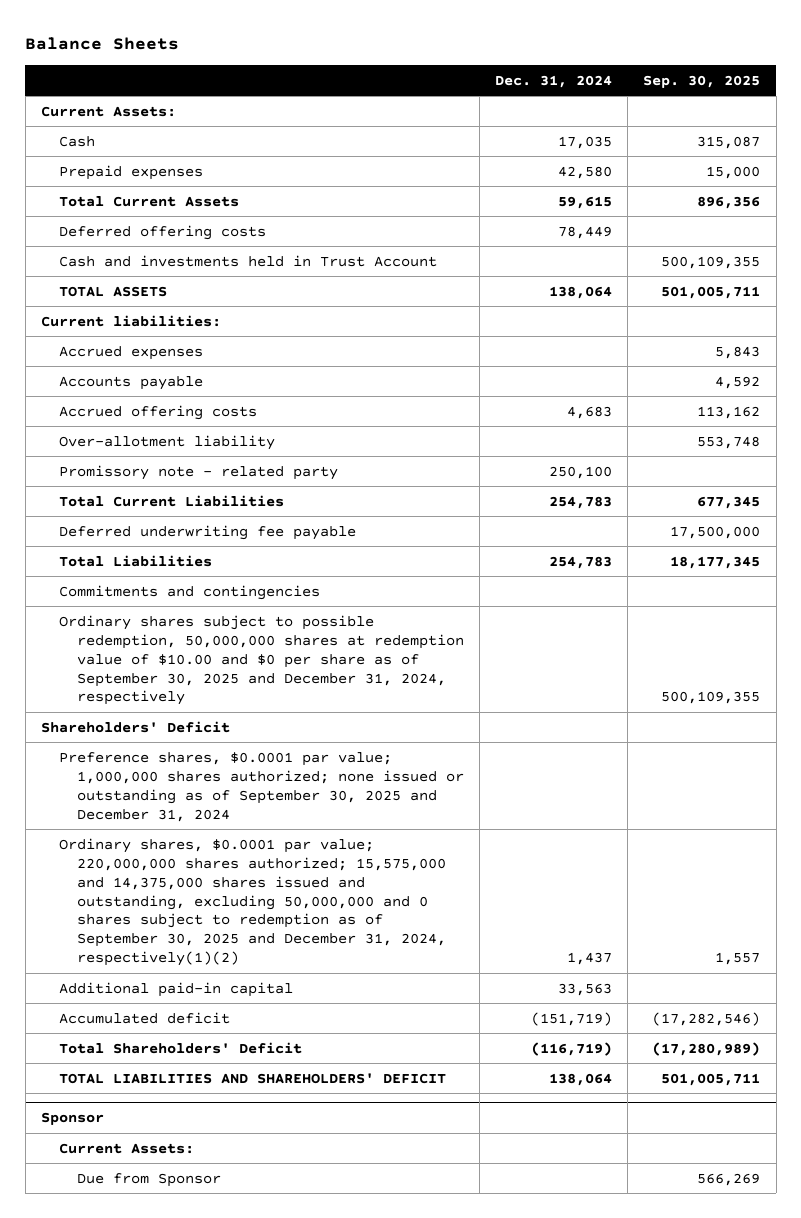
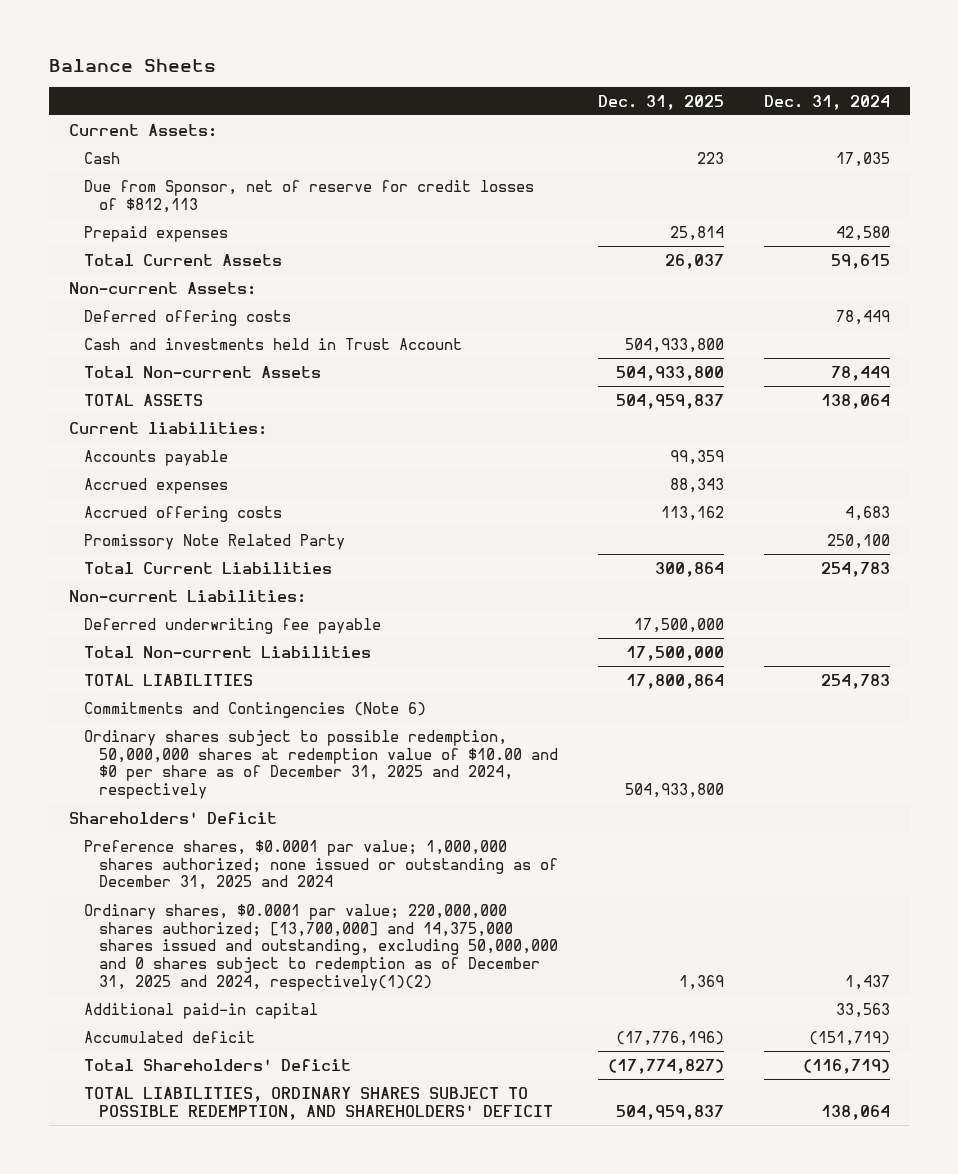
- | Dec. 31, 2024 | Sep. 30, 2025
+ | Dec. 31, 2025 | Dec. 31, 2024
+ Due from Sponsor, net of reserve for credit losses of $812,113
+ Non-current Assets:
+ Total Non-current Assets | 504,933,800 | 78,449
moved down: Accrued expenses | 88,343 |
- Over-allotment liability | | 553,748
- Promissory note - related party | 250,100 |
+ Promissory Note Related Party | | 250,100
+ Non-current Liabilities:
- Total Liabilities | 254,783 | 18,177,345
- Commitments and contingencies
- Ordinary shares subject to possible redemption, 50,000,000 shares at redemption value of $10.00 and $0 per share as of September 30, 2025 and December 31, 2024, respectively | | 500,109,355
+ Total Non-current Liabilities | 17,500,000 |
+ TOTAL LIABILITIES | 17,800,864 | 254,783
+ Commitments and Contingencies (Note 6)
+ Ordinary shares subject to possible redemption, 50,000,000 shares at redemption value of $10.00 and $0 per share as of December 31, 2025 and 2024, respectively | 504,933,800 |
- Preference shares, $0.0001 par value; 1,000,000 shares authorized; none issued or outstanding as of September 30, 2025 and December 31, 2024
- Ordinary shares, $0.0001 par value; 220,000,000 shares authorized; 15,575,000 and 14,375,000 shares issued and outstanding, excluding 50,000,000 and 0 shares subject to redemption as of September 30, 2025 and December 31, 2024, respectively(1)(2) | 1,437 | 1,557
+ Preference shares, $0.0001 par value; 1,000,000 shares authorized; none issued or outstanding as of December 31, 2025 and 2024
+ Ordinary shares, $0.0001 par value; 220,000,000 shares authorized; [13,700,000] and 14,375,000 shares issued and outstanding, excluding 50,000,000 and 0 shares subject to redemption as of December 31, 2025 and 2024, respectively(1)(2) | 1,369 | 1,437
- TOTAL LIABILITIES AND SHAREHOLDERS' DEFICIT | 138,064 | 501,005,711
- Sponsor
- Current Assets:
- Due from Sponsor | | 566,269
+ TOTAL LIABILITIES, ORDINARY SHARES SUBJECT TO POSSIBLE REDEMPTION, AND SHAREHOLDERS' DEFICIT | 504,959,837 | 138,064

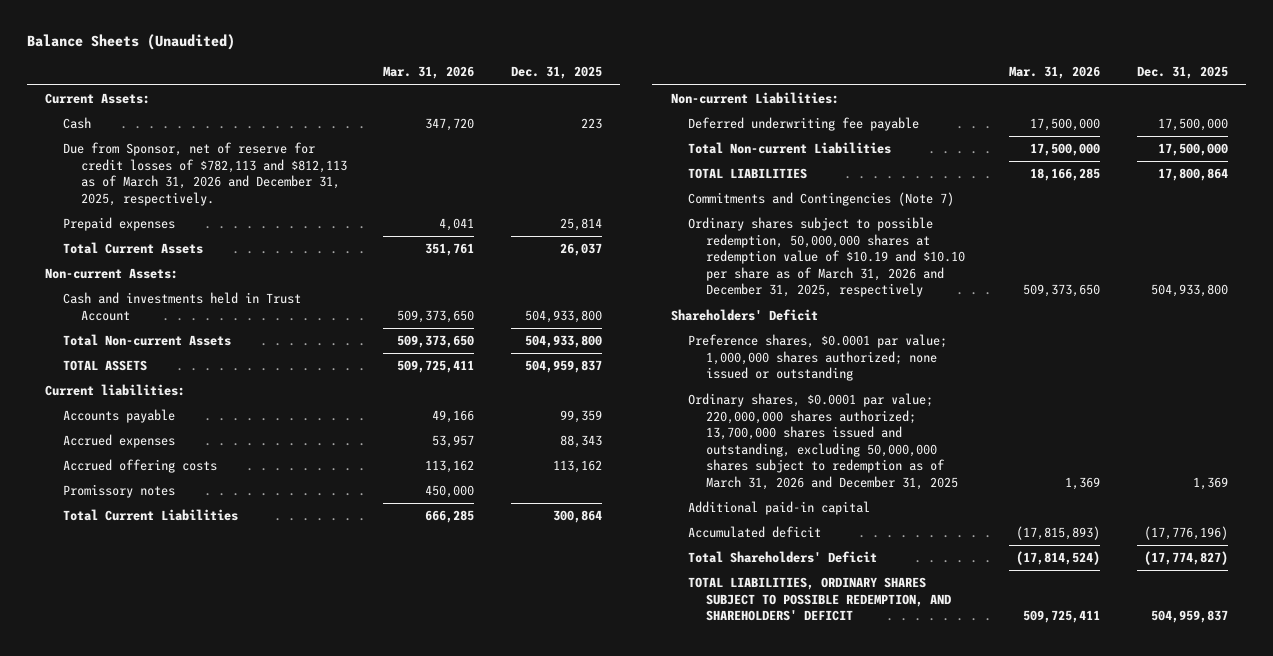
- Balance Sheets
+ Balance Sheets (Unaudited)
- | Dec. 31, 2025 | Dec. 31, 2024
+ | Mar. 31, 2026 | Dec. 31, 2025
- Due from Sponsor, net of reserve for credit losses of $812,113
+ Due from Sponsor, net of reserve for credit losses of $782,113 and $812,113 as of March 31, 2026 and December 31, 2025, respectively.
- Deferred offering costs | | 78,449
- Promissory Note Related Party | | 250,100
+ Promissory notes | 450,000 |
- Commitments and Contingencies (Note 6)
- Ordinary shares subject to possible redemption, 50,000,000 shares at redemption value of $10.00 and $0 per share as of December 31, 2025 and 2024, respectively | 504,933,800 |
+ Commitments and Contingencies (Note 7)
+ Ordinary shares subject to possible redemption, 50,000,000 shares at redemption value of $10.19 and $10.10 per share as of March 31, 2026 and December 31, 2025, respectively | 509,373,650 | 504,933,800
- Preference shares, $0.0001 par value; 1,000,000 shares authorized; none issued or outstanding as of December 31, 2025 and 2024
- Ordinary shares, $0.0001 par value; 220,000,000 shares authorized; [13,700,000] and 14,375,000 shares issued and outstanding, excluding 50,000,000 and 0 shares subject to redemption as of December 31, 2025 and 2024, respectively(1)(2) | 1,369 | 1,437
+ Preference shares, $0.0001 par value; 1,000,000 shares authorized; none issued or outstanding
+ Ordinary shares, $0.0001 par value; 220,000,000 shares authorized; 13,700,000 shares issued and outstanding, excluding 50,000,000 shares subject to redemption as of March 31, 2026 and December 31, 2025 | 1,369 | 1,369

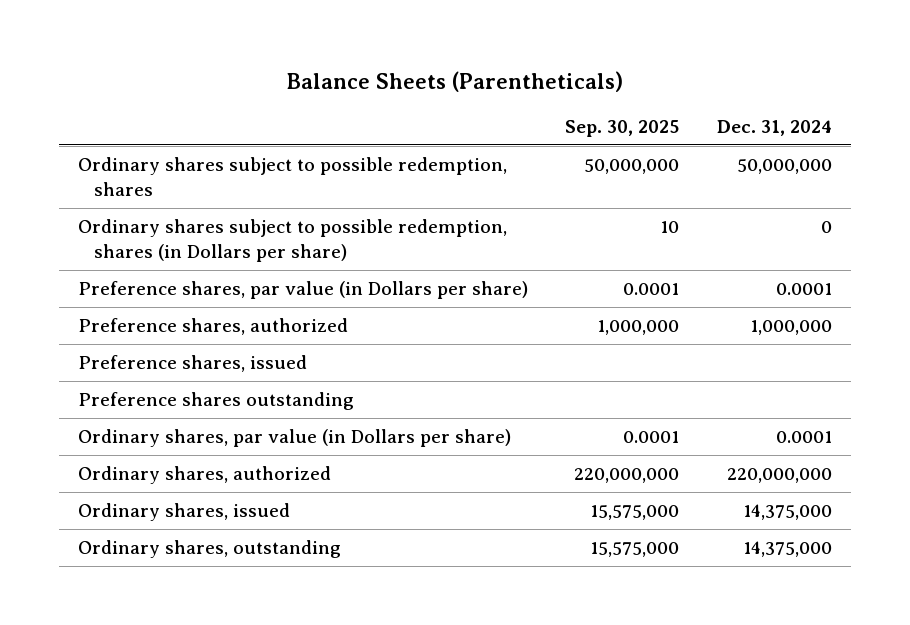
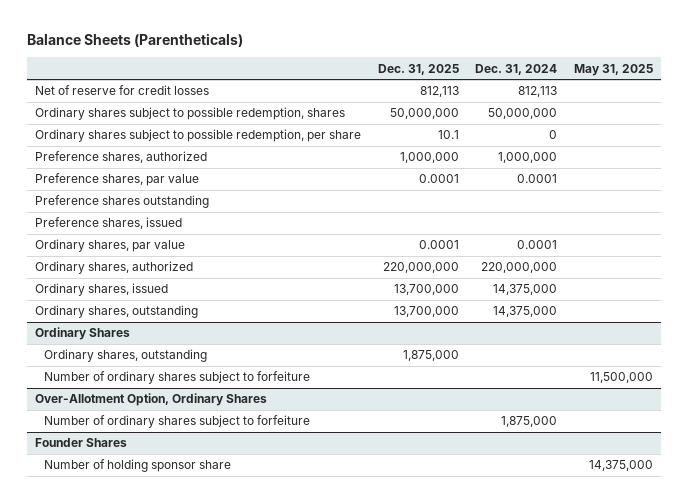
- | Sep. 30, 2025 | Dec. 31, 2024
+ | Dec. 31, 2025 | Dec. 31, 2024 | May 31, 2025
+ Net of reserve for credit losses | 812,113 | 812,113 |
- Ordinary shares subject to possible redemption, shares (in Dollars per share) | 10 | 0
- Preference shares, par value (in Dollars per share) | 0.0001 | 0.0001
+ Ordinary shares subject to possible redemption, per share | 10.1 | 0 |
+ Preference shares, par value | 0.0001 | 0.0001 |
- Ordinary shares, par value (in Dollars per share) | 0.0001 | 0.0001
moved down: Preference shares, issued
+ Ordinary shares, par value | 0.0001 | 0.0001 |
+ Ordinary Shares
+ Ordinary shares, outstanding | 1,875,000 | |
+ Number of ordinary shares subject to forfeiture | | | 11,500,000
+ Over-Allotment Option, Ordinary Shares
+ Number of ordinary shares subject to forfeiture | | 1,875,000 |
+ Founder Shares
+ Number of holding sponsor share | | | 14,375,000

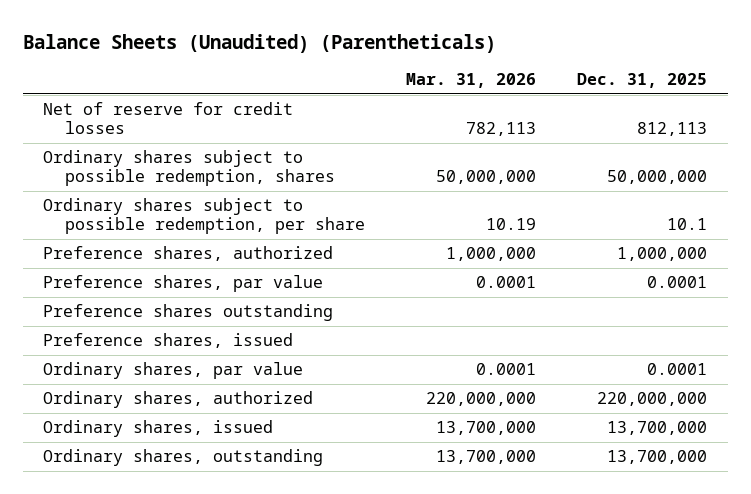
- Balance Sheets (Parentheticals)
+ Balance Sheets (Unaudited) (Parentheticals)
- | Dec. 31, 2025 | Dec. 31, 2024 | May 31, 2025
+ | Mar. 31, 2026 | Dec. 31, 2025
- Ordinary Shares
- Ordinary shares, outstanding | 1,875,000 | |
- Number of ordinary shares subject to forfeiture | | | 11,500,000
- Over-Allotment Option, Ordinary Shares
- Number of ordinary shares subject to forfeiture | | 1,875,000 |
- Founder Shares
- Number of holding sponsor share | | | 14,375,000

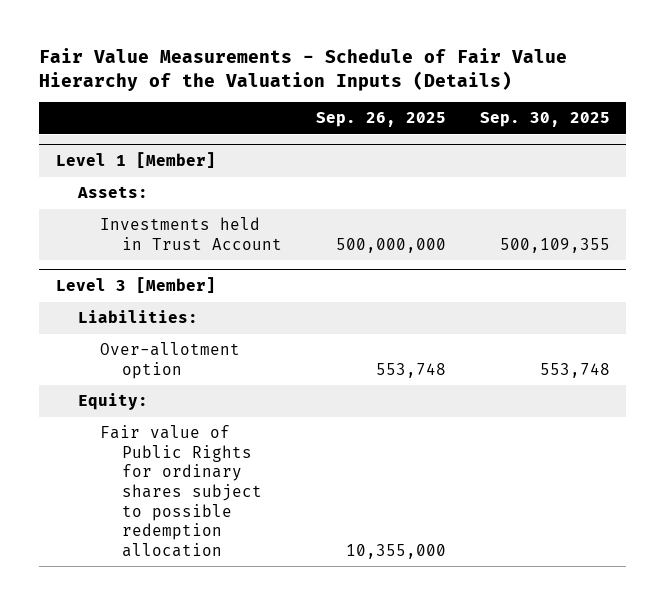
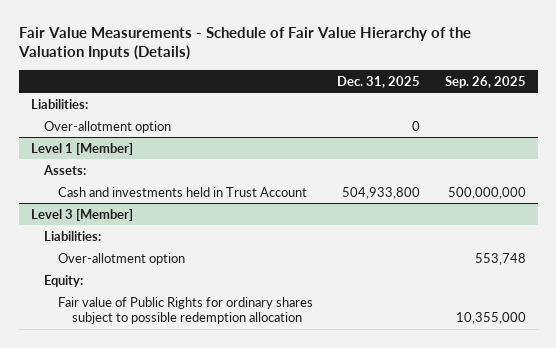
- | Sep. 26, 2025 | Sep. 30, 2025
+ | Dec. 31, 2025 | Sep. 26, 2025
+ Liabilities:
+ Over-allotment option | 0 |
@ Level 1 [Member]
- Investments held in Trust Account | 500,000,000 | 500,109,355
+ Cash and investments held in Trust Account | 504,933,800 | 500,000,000

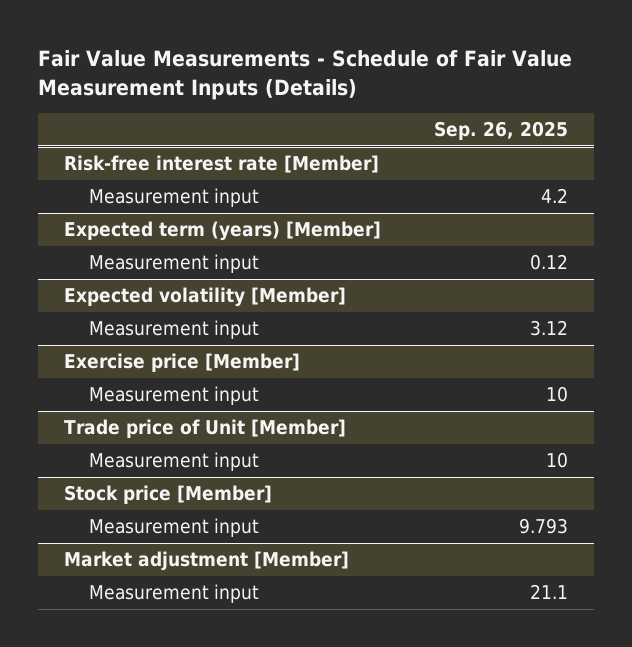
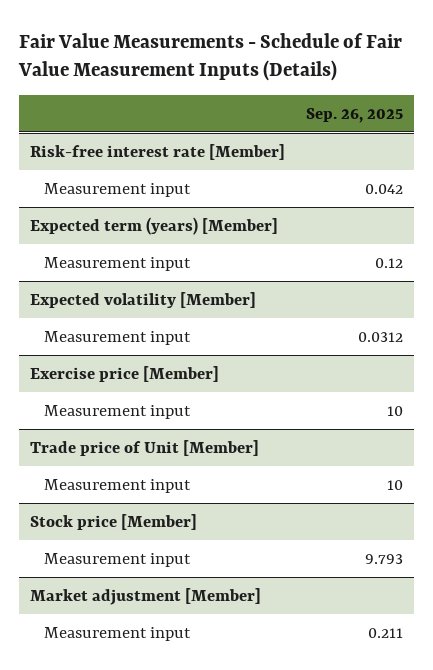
@ Risk-free interest rate [Member]
- Measurement input | 4.2
+ Measurement input | 0.042
@ Expected volatility [Member]
- Measurement input | 3.12
+ Measurement input | 0.0312
@ Market adjustment [Member]
- Measurement input | 21.1
+ Measurement input | 0.211

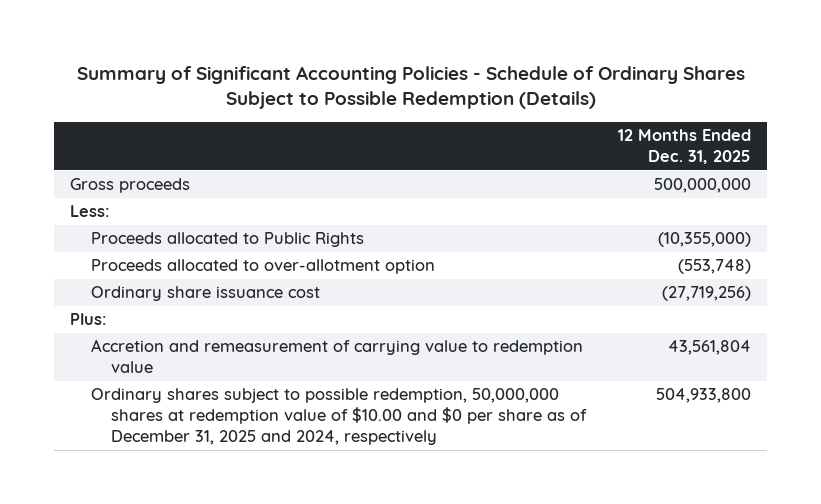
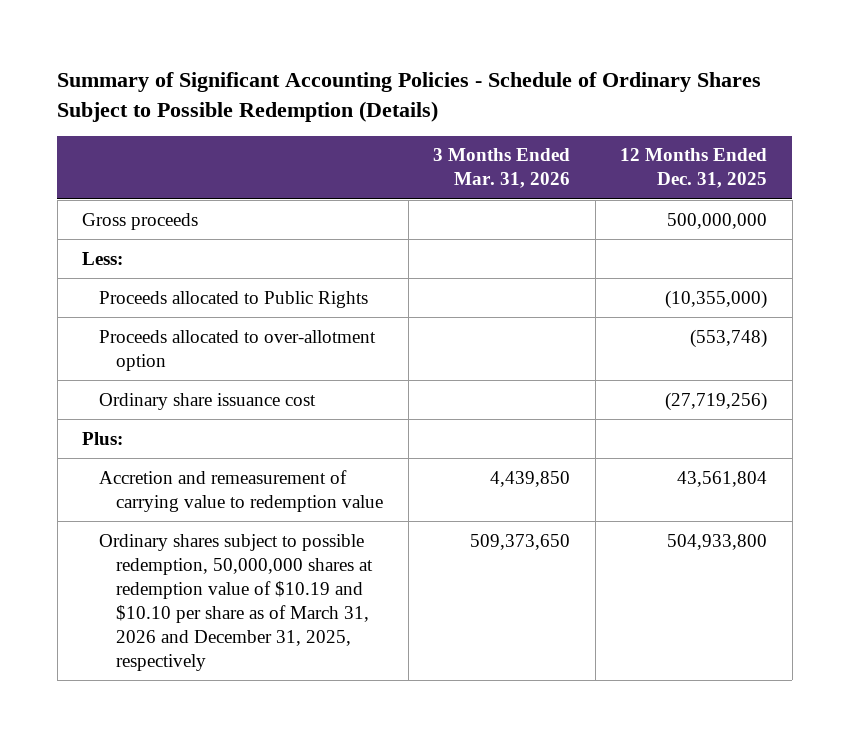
- | 12 Months Ended Dec. 31, 2025
+ | 3 Months Ended Mar. 31, 2026 | 12 Months Ended Dec. 31, 2025
- Ordinary shares subject to possible redemption, 50,000,000 shares at redemption value of $10.00 and $0 per share as of December 31, 2025 and 2024, respectively | 504,933,800
+ Ordinary shares subject to possible redemption, 50,000,000 shares at redemption value of $10.19 and $10.10 per share as of March 31, 2026 and December 31, 2025, respectively | 509,373,650 | 504,933,800

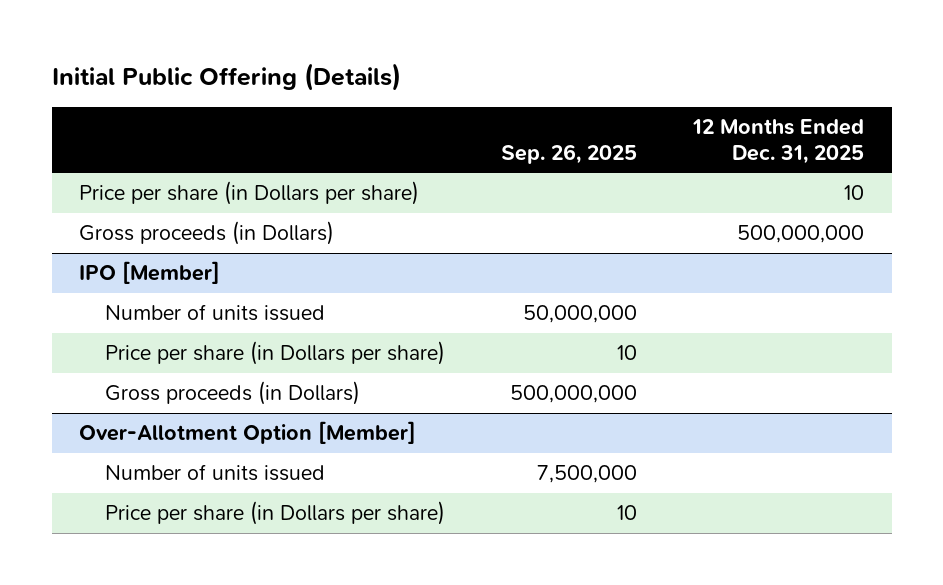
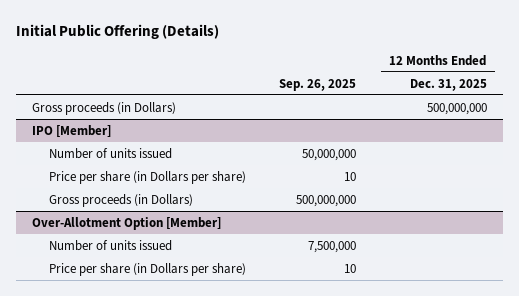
- Price per share (in Dollars per share) | | 10

